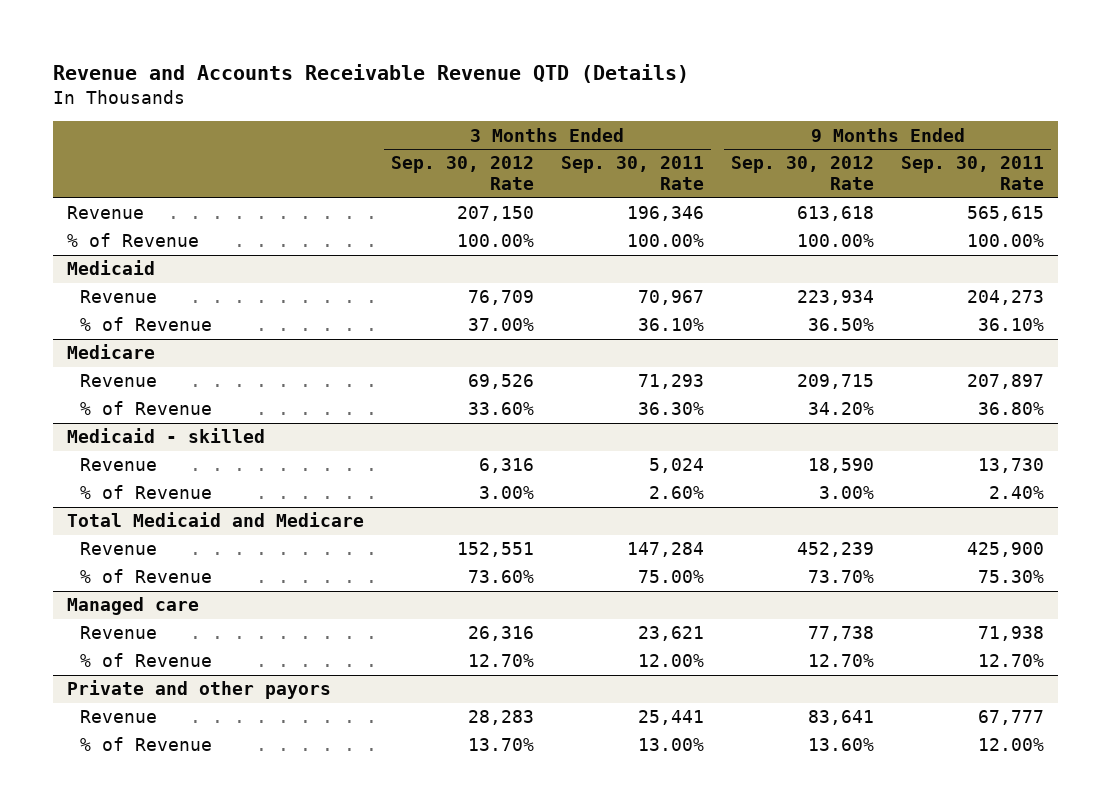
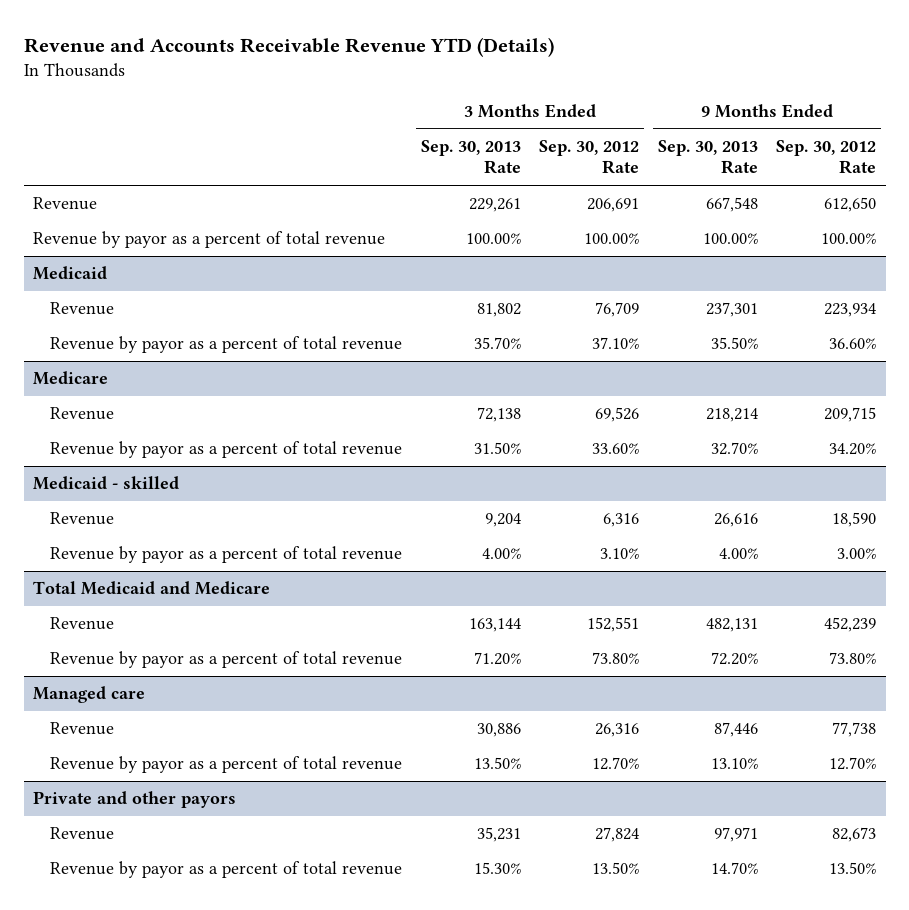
- Revenue and Accounts Receivable Revenue QTD (Details)
+ Revenue and Accounts Receivable Revenue YTD (Details)
- | 3 Months Ended Sep. 30, 2012 Rate | 3 Months Ended Sep. 30, 2011 Rate | 9 Months Ended Sep. 30, 2012 Rate | 9 Months Ended Sep. 30, 2011 Rate
+ | 3 Months Ended Sep. 30, 2013 Rate | 3 Months Ended Sep. 30, 2012 Rate | 9 Months Ended Sep. 30, 2013 Rate | 9 Months Ended Sep. 30, 2012 Rate
- Revenue | 207,150 | 196,346 | 613,618 | 565,615
- % of Revenue | 100.00% | 100.00% | 100.00% | 100.00%
+ Revenue | 229,261 | 206,691 | 667,548 | 612,650
+ Revenue by payor as a percent of total revenue | 100.00% | 100.00% | 100.00% | 100.00%
@ Medicaid
- % of Revenue | 37.00% | 36.10% | 36.50% | 36.10%
+ Revenue by payor as a percent of total revenue | 35.70% | 37.10% | 35.50% | 36.60%
@ Medicare
- % of Revenue | 33.60% | 36.30% | 34.20% | 36.80%
+ Revenue by payor as a percent of total revenue | 31.50% | 33.60% | 32.70% | 34.20%
@ Medicaid - skilled
- % of Revenue | 3.00% | 2.60% | 3.00% | 2.40%
+ Revenue by payor as a percent of total revenue | 4.00% | 3.10% | 4.00% | 3.00%
@ Total Medicaid and Medicare
- % of Revenue | 73.60% | 75.00% | 73.70% | 75.30%
+ Revenue by payor as a percent of total revenue | 71.20% | 73.80% | 72.20% | 73.80%
@ Managed care
- % of Revenue | 12.70% | 12.00% | 12.70% | 12.70%
+ Revenue by payor as a percent of total revenue | 13.50% | 12.70% | 13.10% | 12.70%
@ Private and other payors
- Revenue | 28,283 | 25,441 | 83,641 | 67,777
- % of Revenue | 13.70% | 13.00% | 13.60% | 12.00%
+ Revenue | 35,231 | 27,824 | 97,971 | 82,673
+ Revenue by payor as a percent of total revenue | 15.30% | 13.50% | 14.70% | 13.50%

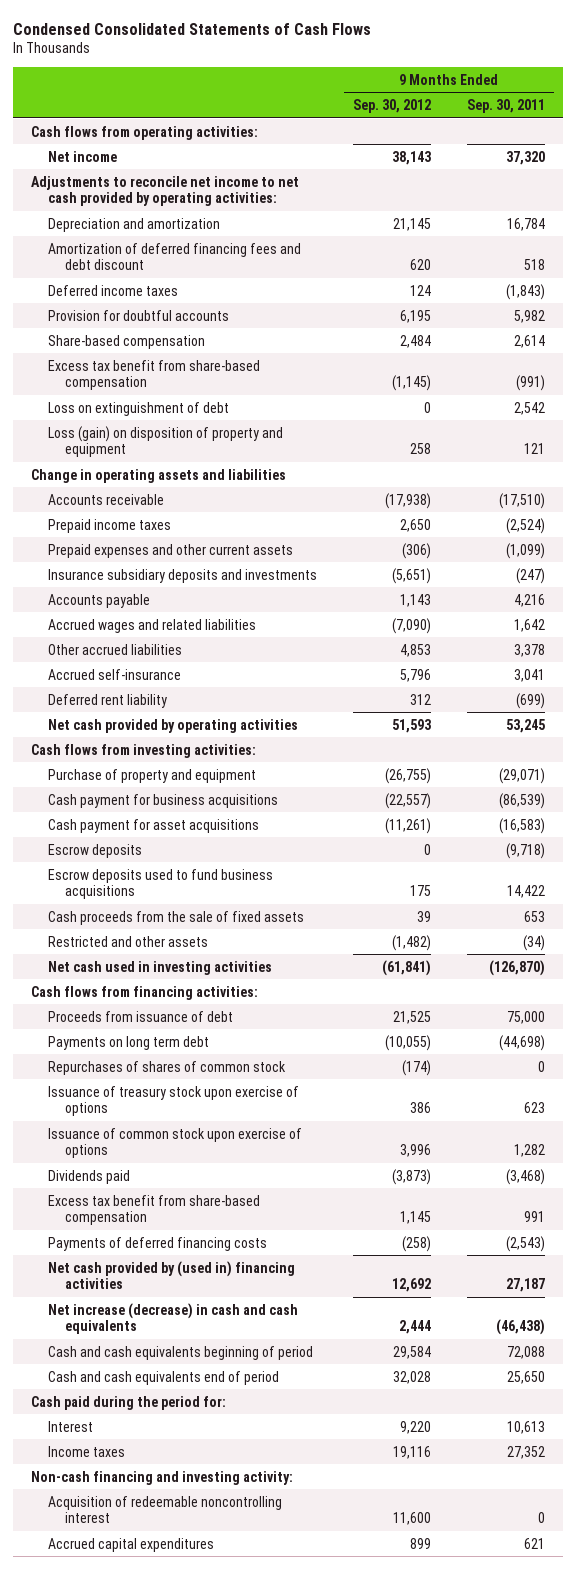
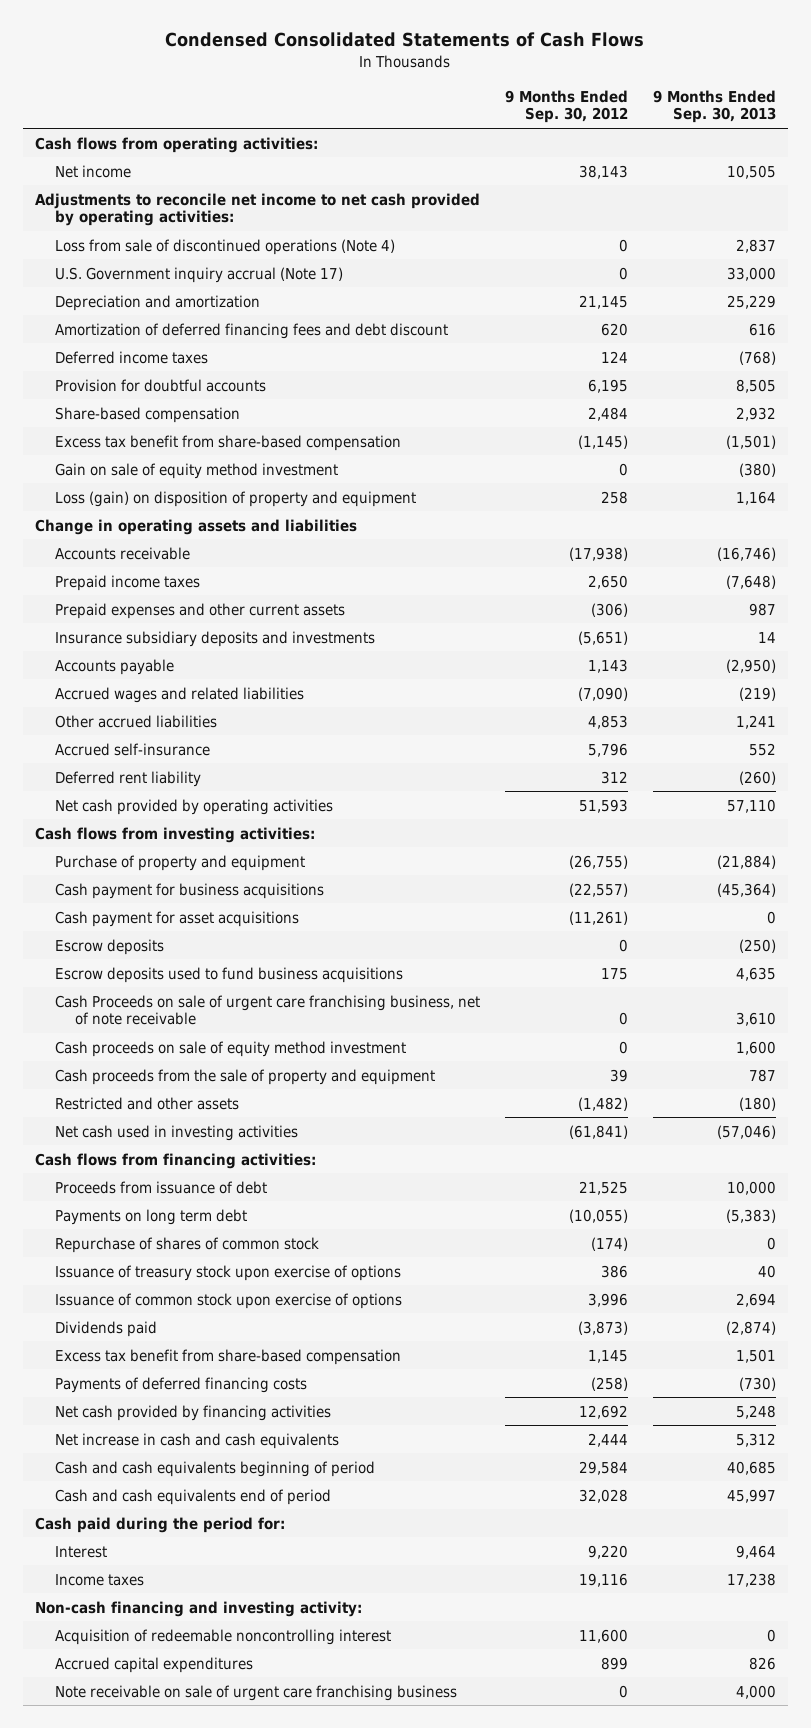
- | 9 Months Ended Sep. 30, 2012 | 9 Months Ended Sep. 30, 2011
+ | 9 Months Ended Sep. 30, 2012 | 9 Months Ended Sep. 30, 2013
+ Loss from sale of discontinued operations (Note 4) | 0 | 2,837
+ U.S. Government inquiry accrual (Note 17) | 0 | 33,000
- Loss on extinguishment of debt | 0 | 2,542
+ Gain on sale of equity method investment | 0 | (380)
- Cash proceeds from the sale of fixed assets | 39 | 653
+ Cash Proceeds on sale of urgent care franchising business, net of note receivable | 0 | 3,610
+ Cash proceeds on sale of equity method investment | 0 | 1,600
+ Cash proceeds from the sale of property and equipment | 39 | 787
- Repurchases of shares of common stock | (174) | 0
+ Repurchase of shares of common stock | (174) | 0
- Net cash provided by (used in) financing activities | 12,692 | 27,187
- Net increase (decrease) in cash and cash equivalents | 2,444 | (46,438)
+ Net cash provided by financing activities | 12,692 | 5,248
+ Net increase in cash and cash equivalents | 2,444 | 5,312
+ Note receivable on sale of urgent care franchising business | 0 | 4,000

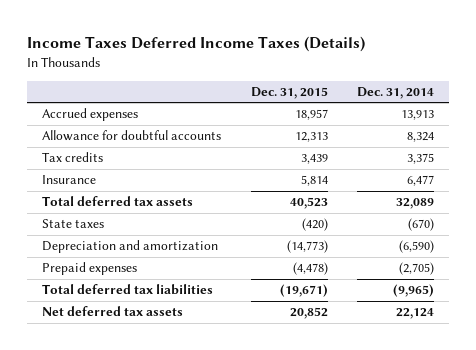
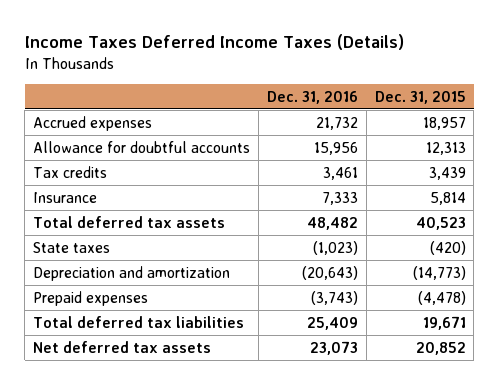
- | Dec. 31, 2015 | Dec. 31, 2014
+ | Dec. 31, 2016 | Dec. 31, 2015
- Total deferred tax liabilities | (19,671) | (9,965)
+ Total deferred tax liabilities | 25,409 | 19,671

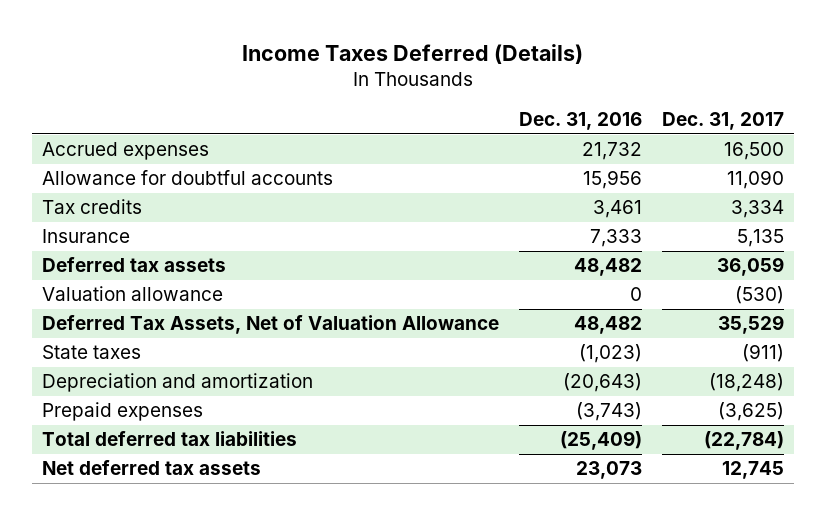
- Income Taxes Deferred Income Taxes (Details)
+ Income Taxes Deferred (Details)
- | Dec. 31, 2016 | Dec. 31, 2015
+ | Dec. 31, 2016 | Dec. 31, 2017
- Total deferred tax assets | 48,482 | 40,523
+ Deferred tax assets | 48,482 | 36,059
+ Valuation allowance | 0 | (530)
+ Deferred Tax Assets, Net of Valuation Allowance | 48,482 | 35,529
- Total deferred tax liabilities | 25,409 | 19,671
+ Total deferred tax liabilities | (25,409) | (22,784)

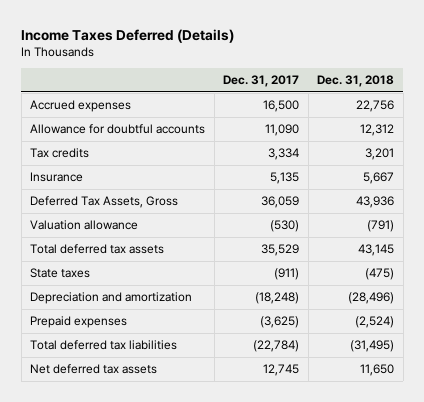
- | Dec. 31, 2016 | Dec. 31, 2017
+ | Dec. 31, 2017 | Dec. 31, 2018
- Deferred tax assets | 48,482 | 36,059
+ Deferred Tax Assets, Gross | 36,059 | 43,936
- Deferred Tax Assets, Net of Valuation Allowance | 48,482 | 35,529
+ Total deferred tax assets | 35,529 | 43,145

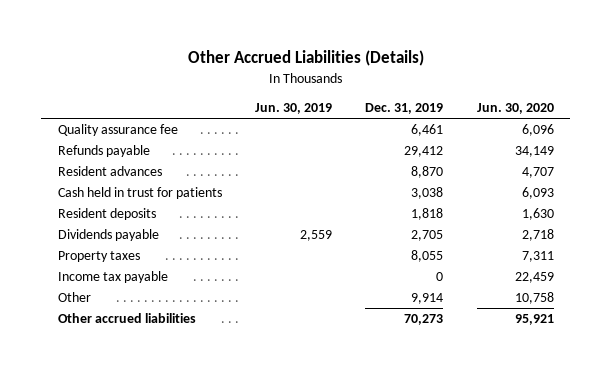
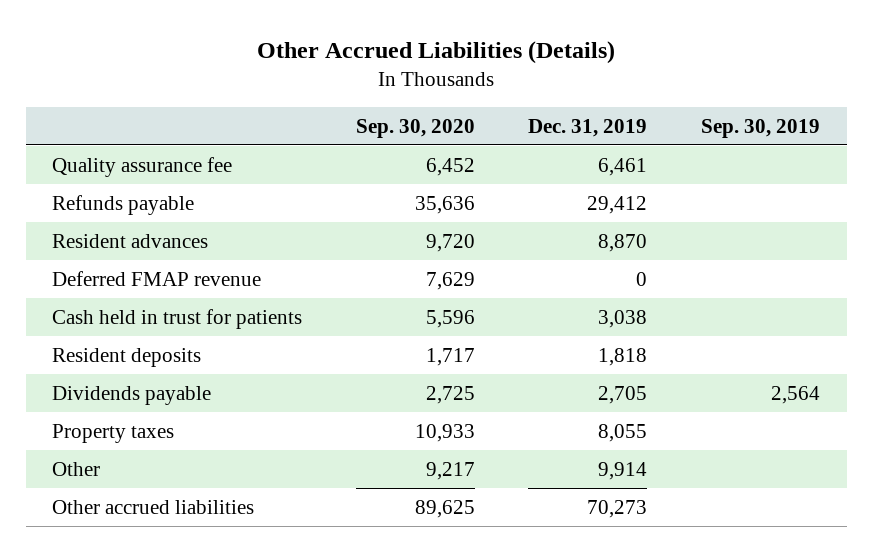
- | Jun. 30, 2019 | Dec. 31, 2019 | Jun. 30, 2020
+ | Sep. 30, 2020 | Dec. 31, 2019 | Sep. 30, 2019
+ Deferred FMAP revenue | 7,629 | 0 |
- Income tax payable | | 0 | 22,459

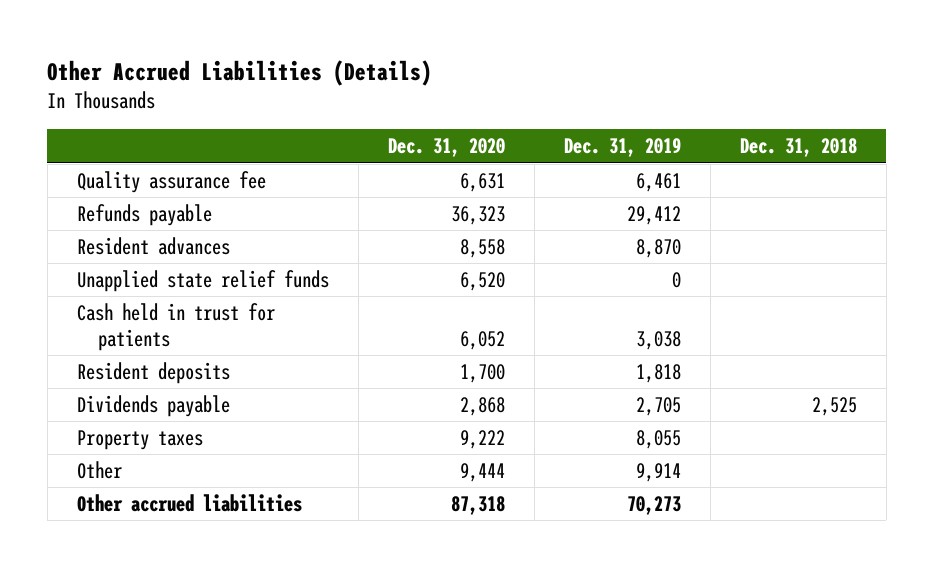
- | Sep. 30, 2020 | Dec. 31, 2019 | Sep. 30, 2019
+ | Dec. 31, 2020 | Dec. 31, 2019 | Dec. 31, 2018
- Deferred FMAP revenue | 7,629 | 0 |
+ Unapplied state relief funds | 6,520 | 0 |

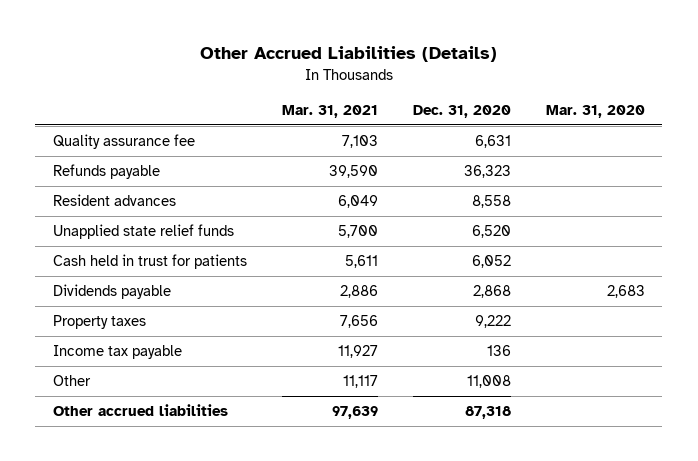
- | Dec. 31, 2020 | Dec. 31, 2019 | Dec. 31, 2018
+ | Mar. 31, 2021 | Dec. 31, 2020 | Mar. 31, 2020
- Resident deposits | 1,700 | 1,818 |
- Other | 9,444 | 9,914 |
+ Income tax payable | 11,927 | 136 |
+ Other | 11,117 | 11,008 |

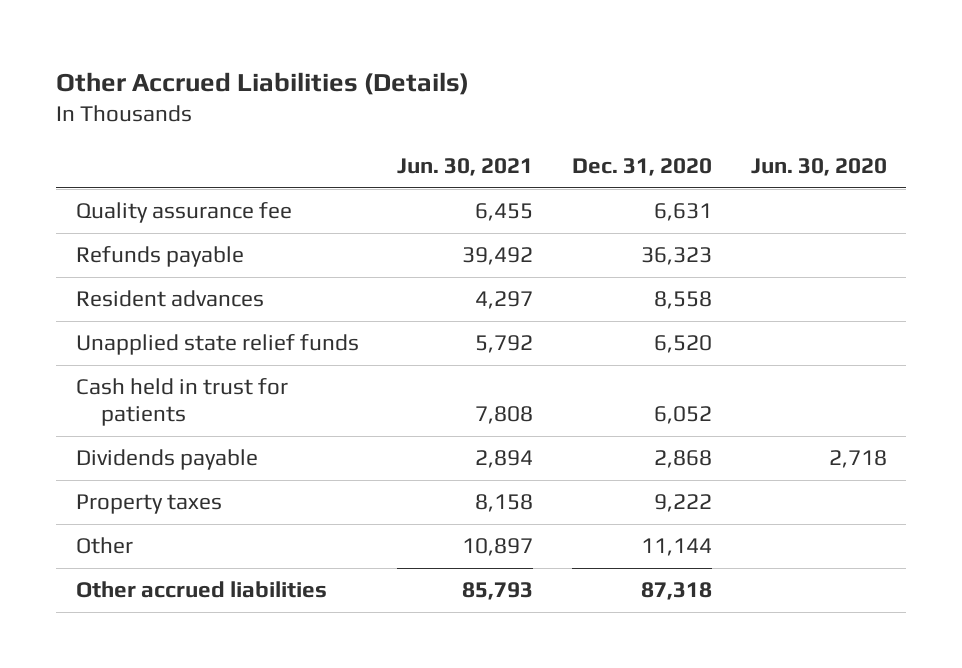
- | Mar. 31, 2021 | Dec. 31, 2020 | Mar. 31, 2020
+ | Jun. 30, 2021 | Dec. 31, 2020 | Jun. 30, 2020
- Income tax payable | 11,927 | 136 |
- Other | 11,117 | 11,008 |
+ Other | 10,897 | 11,144 |

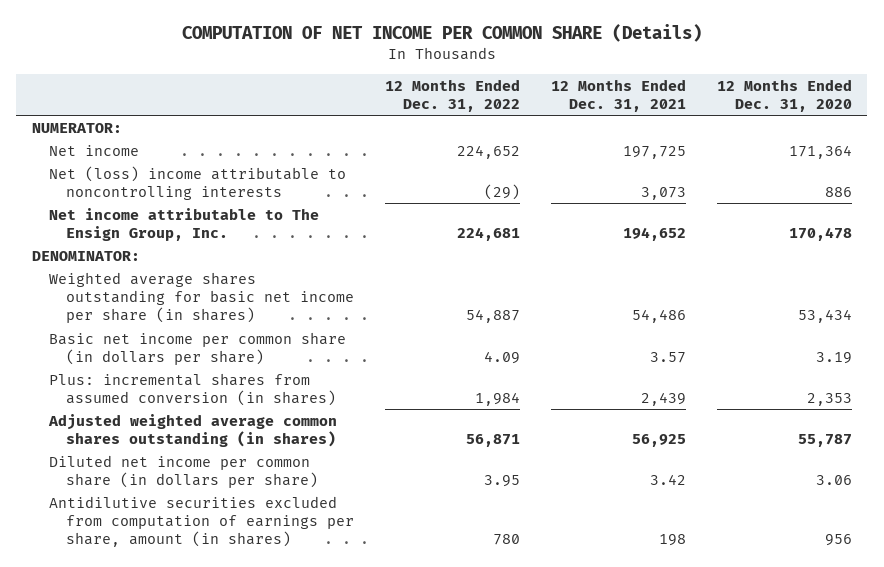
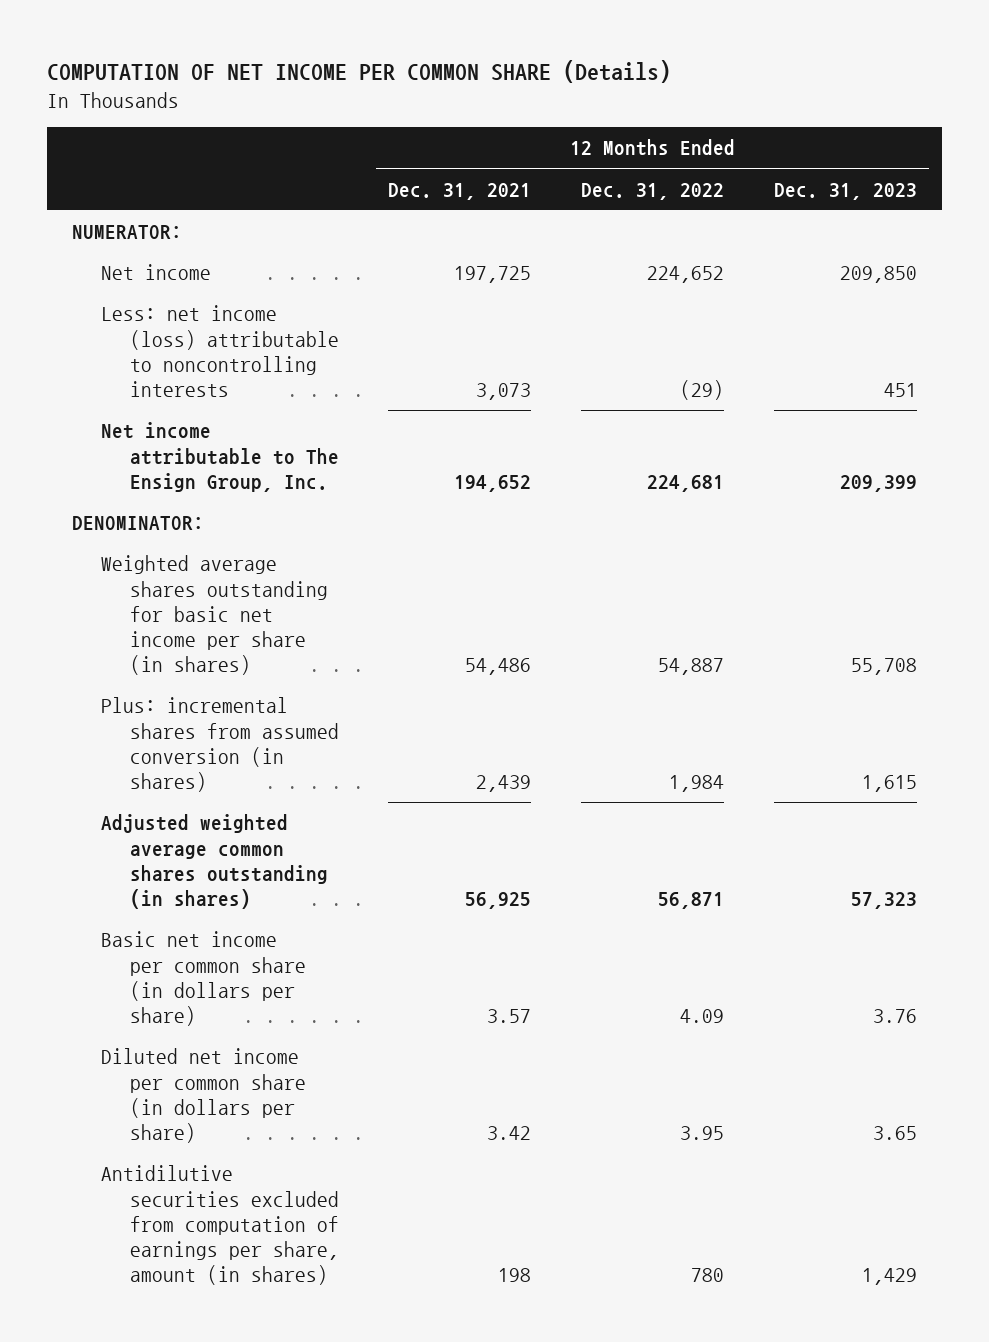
- | 12 Months Ended Dec. 31, 2022 | 12 Months Ended Dec. 31, 2021 | 12 Months Ended Dec. 31, 2020
+ | 12 Months Ended Dec. 31, 2021 | 12 Months Ended Dec. 31, 2022 | 12 Months Ended Dec. 31, 2023
- Net (loss) income attributable to noncontrolling interests | (29) | 3,073 | 886
+ Less: net income (loss) attributable to noncontrolling interests | 3,073 | (29) | 451
moved down: Basic net income per common share (in dollars per share) | 3.57 | 4.09 | 3.76

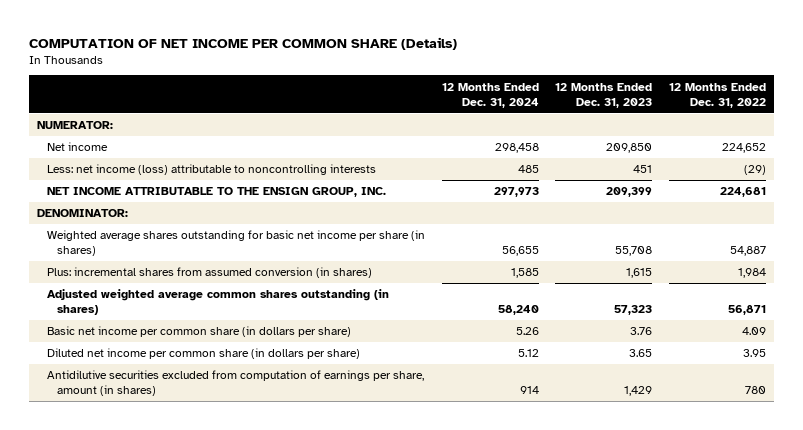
- | 12 Months Ended Dec. 31, 2021 | 12 Months Ended Dec. 31, 2022 | 12 Months Ended Dec. 31, 2023
+ | 12 Months Ended Dec. 31, 2024 | 12 Months Ended Dec. 31, 2023 | 12 Months Ended Dec. 31, 2022
- Net income attributable to The Ensign Group, Inc. | 194,652 | 224,681 | 209,399
+ NET INCOME ATTRIBUTABLE TO THE ENSIGN GROUP, INC. | 297,973 | 209,399 | 224,681

